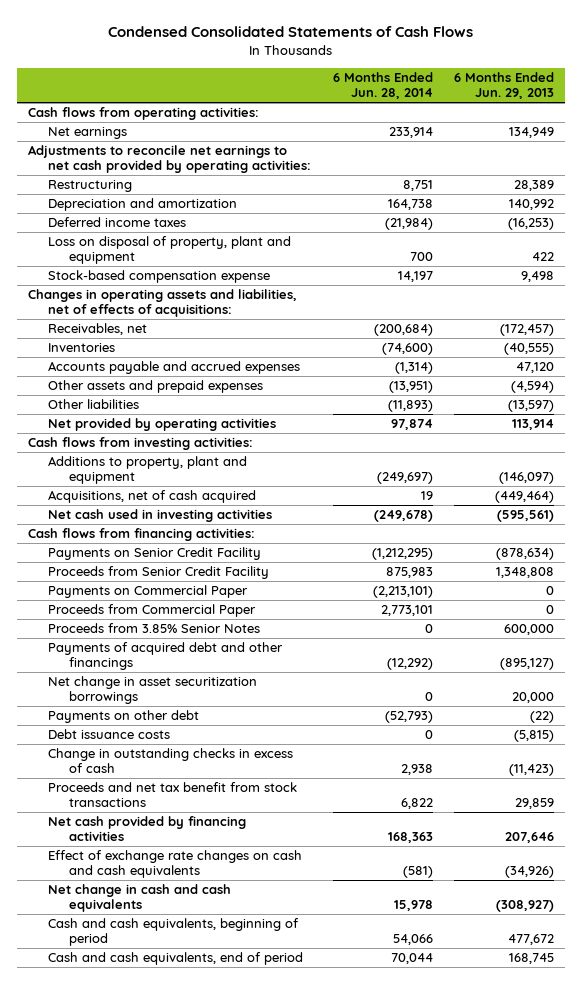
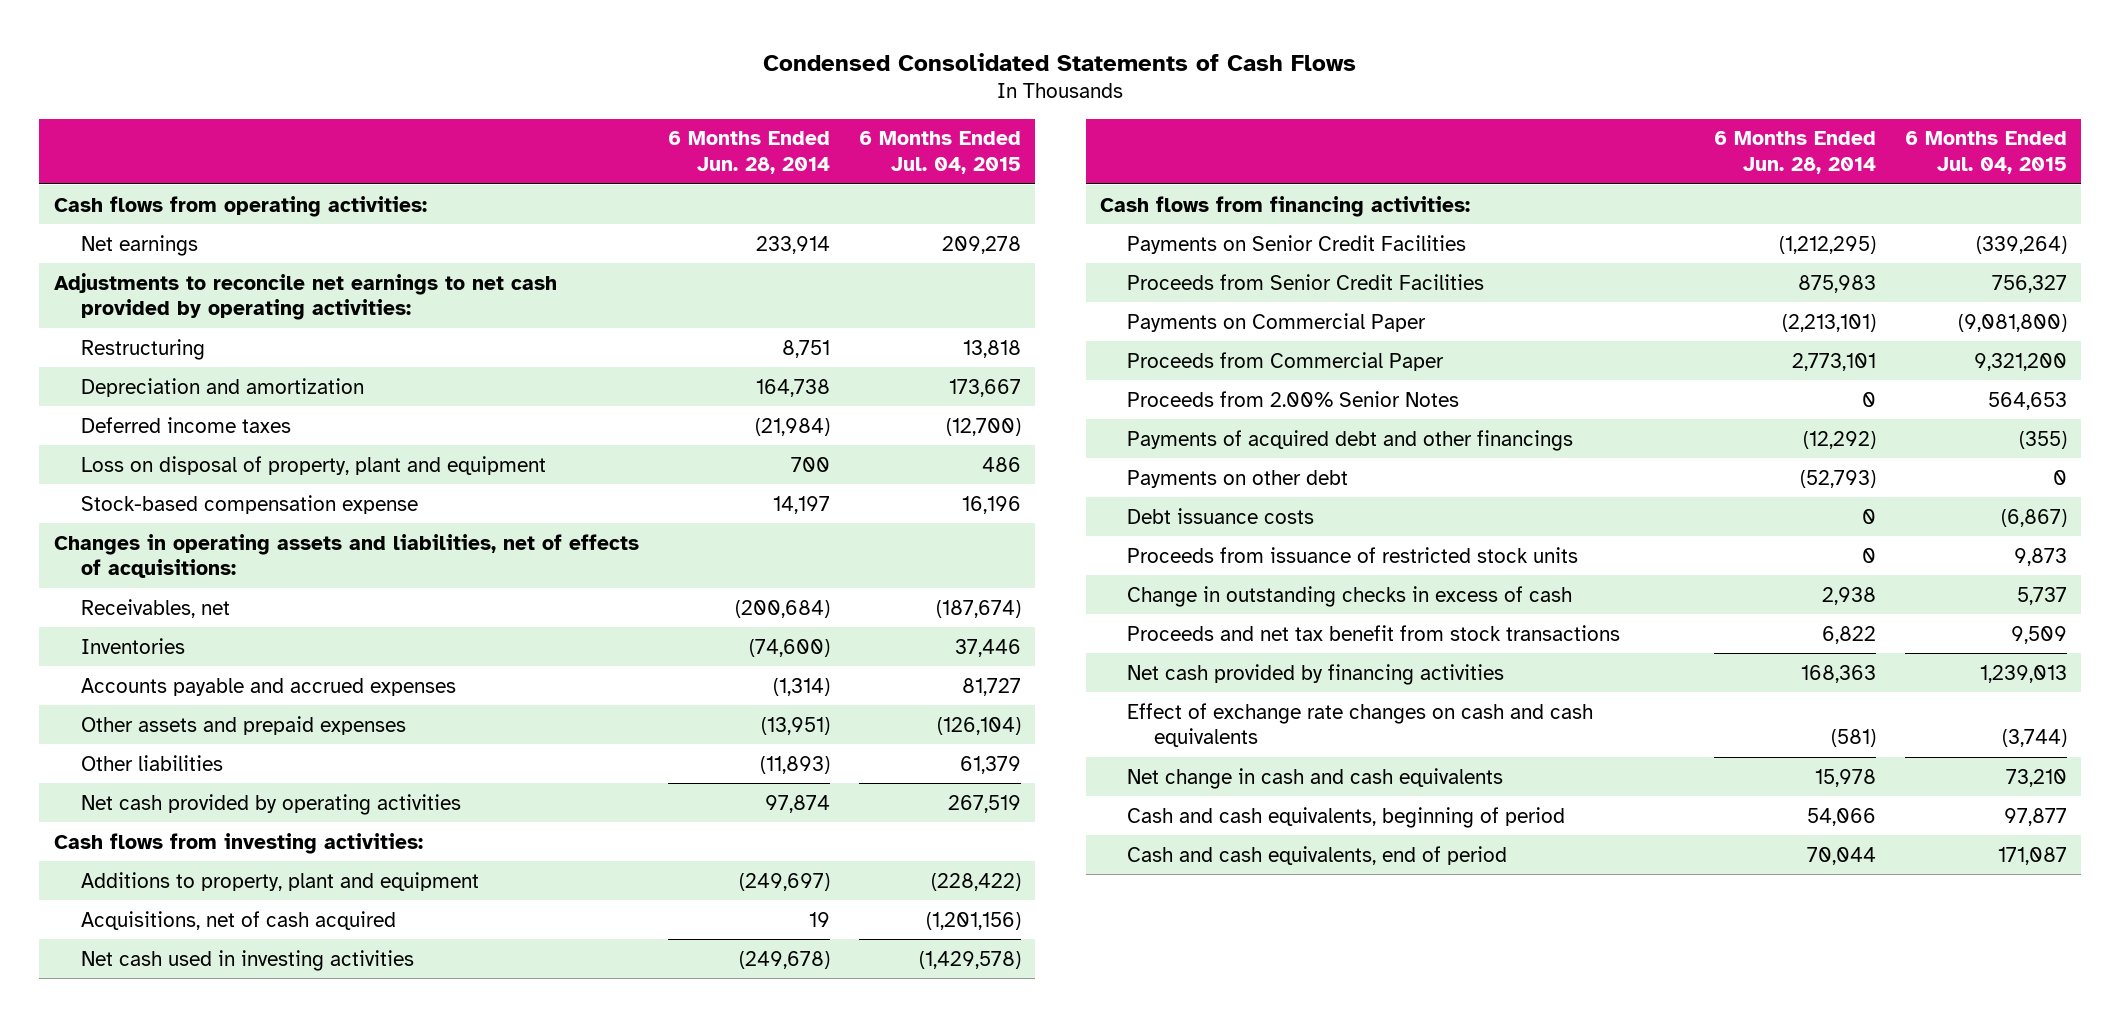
- | 6 Months Ended Jun. 28, 2014 | 6 Months Ended Jun. 29, 2013
+ | 6 Months Ended Jun. 28, 2014 | 6 Months Ended Jul. 04, 2015
- Net provided by operating activities | 97,874 | 113,914
+ Net cash provided by operating activities | 97,874 | 267,519
- Payments on Senior Credit Facility | (1,212,295) | (878,634)
- Proceeds from Senior Credit Facility | 875,983 | 1,348,808
+ Payments on Senior Credit Facilities | (1,212,295) | (339,264)
+ Proceeds from Senior Credit Facilities | 875,983 | 756,327
- Proceeds from 3.85% Senior Notes | 0 | 600,000
+ Proceeds from 2.00% Senior Notes | 0 | 564,653
- Net change in asset securitization borrowings | 0 | 20,000
+ Proceeds from issuance of restricted stock units | 0 | 9,873

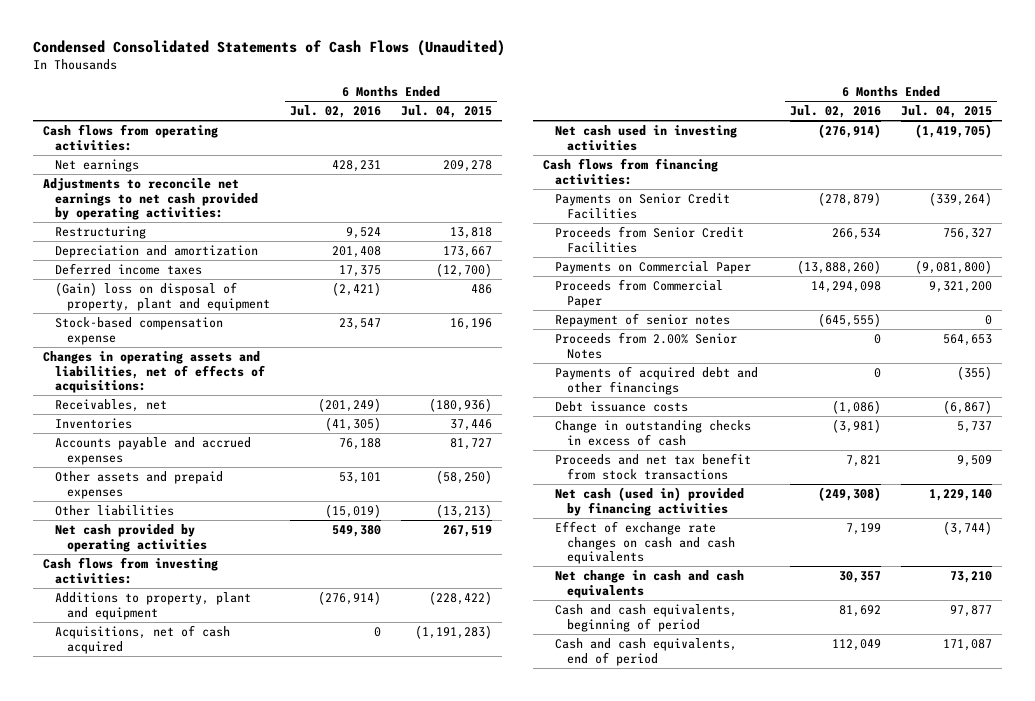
- Condensed Consolidated Statements of Cash Flows
+ Condensed Consolidated Statements of Cash Flows (Unaudited)
- | 6 Months Ended Jun. 28, 2014 | 6 Months Ended Jul. 04, 2015
+ | 6 Months Ended Jul. 02, 2016 | 6 Months Ended Jul. 04, 2015
- Loss on disposal of property, plant and equipment | 700 | 486
+ (Gain) loss on disposal of property, plant and equipment | (2,421) | 486
- Receivables, net | (200,684) | (187,674)
+ Receivables, net | (201,249) | (180,936)
- Other assets and prepaid expenses | (13,951) | (126,104)
- Other liabilities | (11,893) | 61,379
+ Other assets and prepaid expenses | 53,101 | (58,250)
+ Other liabilities | (15,019) | (13,213)
- Acquisitions, net of cash acquired | 19 | (1,201,156)
- Net cash used in investing activities | (249,678) | (1,429,578)
+ Acquisitions, net of cash acquired | 0 | (1,191,283)
+ Net cash used in investing activities | (276,914) | (1,419,705)
+ Repayment of senior notes | (645,555) | 0
- Payments on other debt | (52,793) | 0
- Proceeds from issuance of restricted stock units | 0 | 9,873
- Net cash provided by financing activities | 168,363 | 1,239,013
+ Net cash (used in) provided by financing activities | (249,308) | 1,229,140

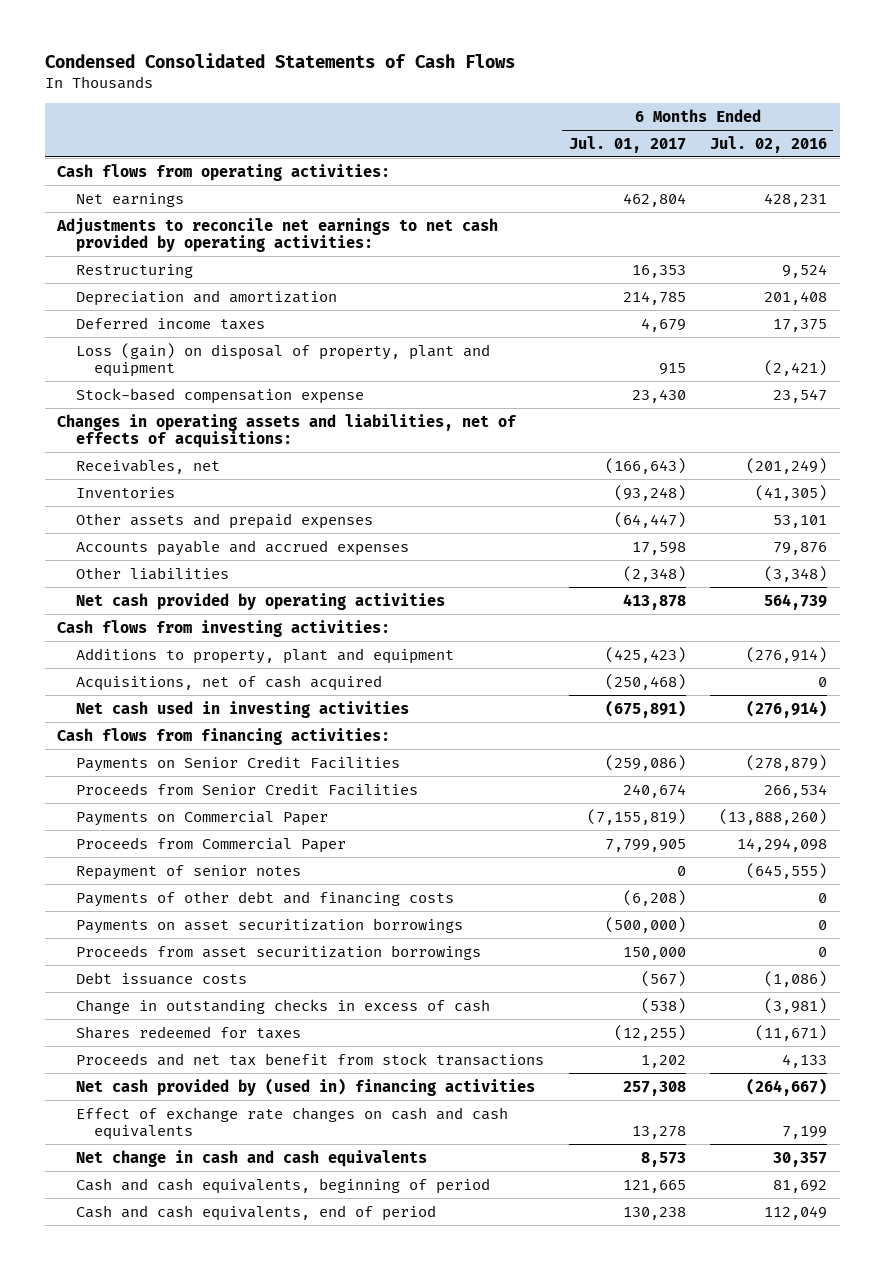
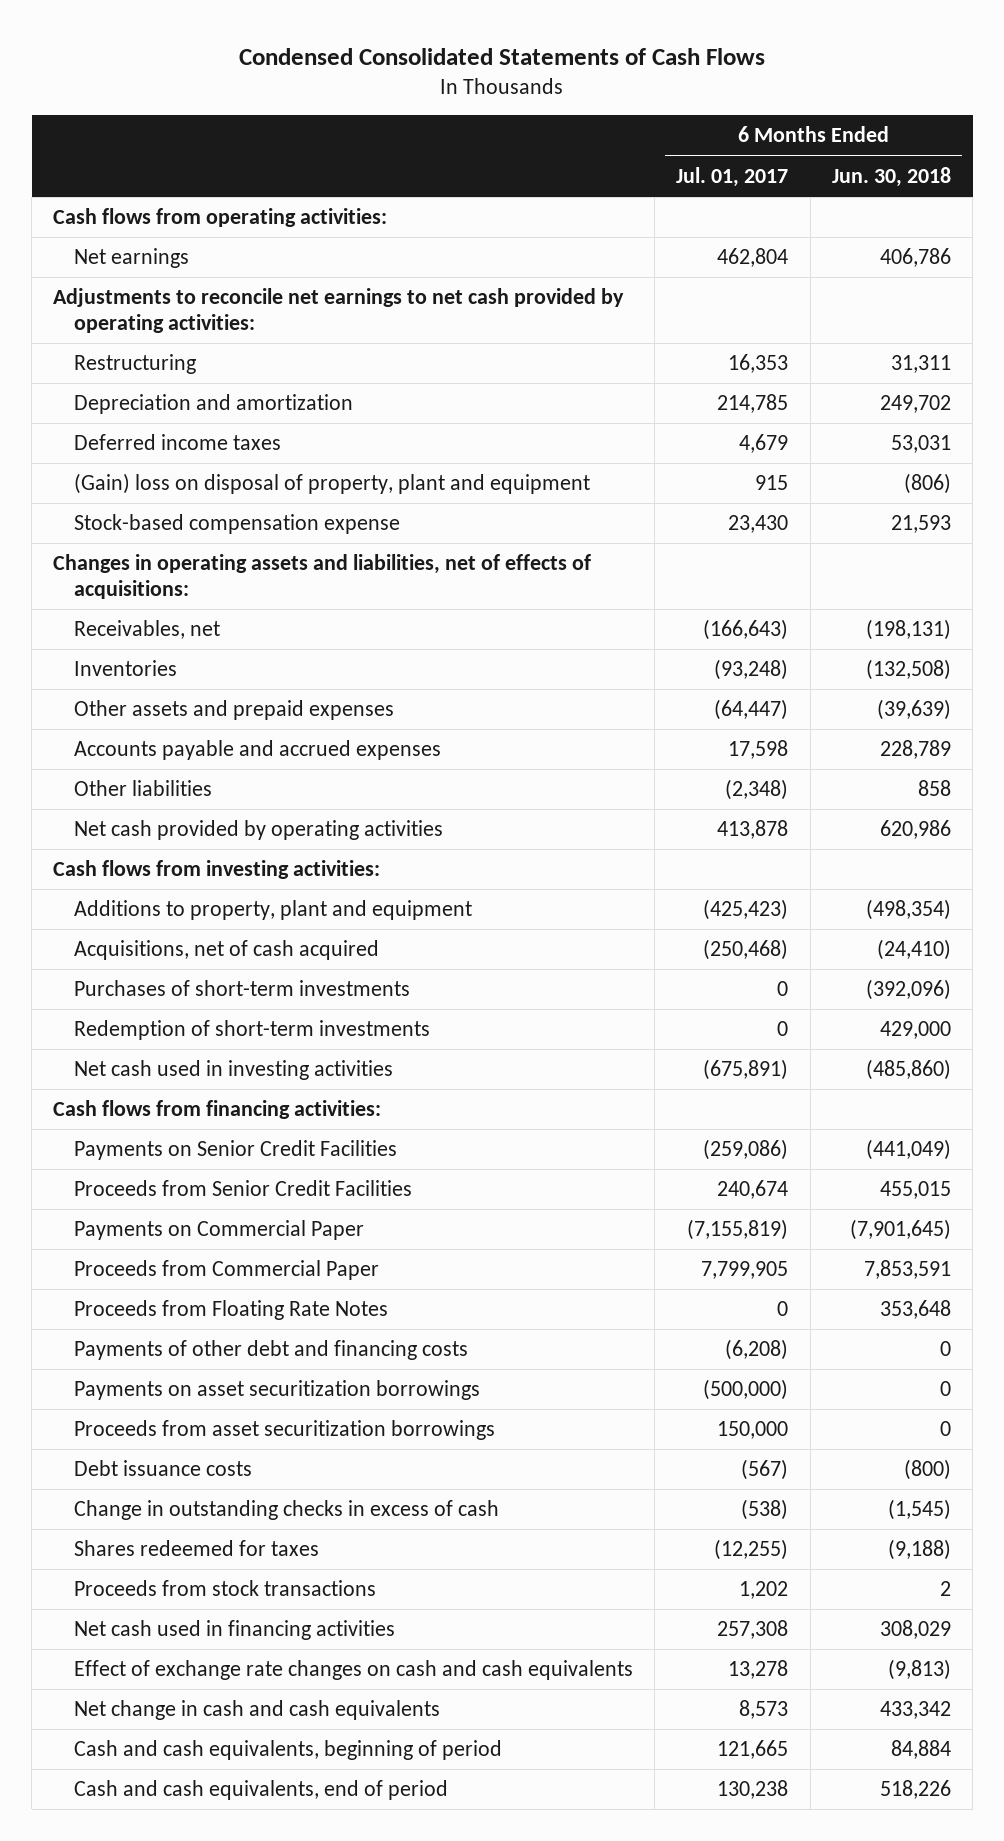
- | 6 Months Ended Jul. 01, 2017 | 6 Months Ended Jul. 02, 2016
+ | 6 Months Ended Jul. 01, 2017 | 6 Months Ended Jun. 30, 2018
- Loss (gain) on disposal of property, plant and equipment | 915 | (2,421)
+ (Gain) loss on disposal of property, plant and equipment | 915 | (806)
+ Purchases of short-term investments | 0 | (392,096)
+ Redemption of short-term investments | 0 | 429,000
- Repayment of senior notes | 0 | (645,555)
+ Proceeds from Floating Rate Notes | 0 | 353,648
- Proceeds and net tax benefit from stock transactions | 1,202 | 4,133
- Net cash provided by (used in) financing activities | 257,308 | (264,667)
+ Proceeds from stock transactions | 1,202 | 2
+ Net cash used in financing activities | 257,308 | 308,029

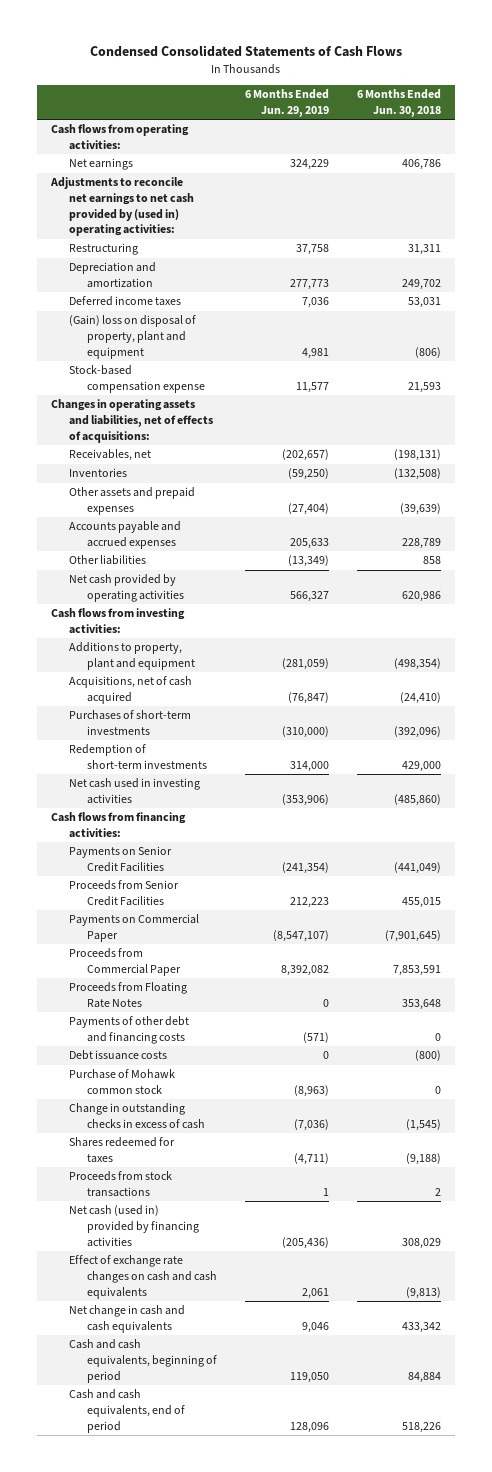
- | 6 Months Ended Jul. 01, 2017 | 6 Months Ended Jun. 30, 2018
+ | 6 Months Ended Jun. 29, 2019 | 6 Months Ended Jun. 30, 2018
- Adjustments to reconcile net earnings to net cash provided by operating activities:
+ Adjustments to reconcile net earnings to net cash provided by (used in) operating activities:
- Payments on asset securitization borrowings | (500,000) | 0
- Proceeds from asset securitization borrowings | 150,000 | 0
+ Purchase of Mohawk common stock | (8,963) | 0
- Net cash used in financing activities | 257,308 | 308,029
+ Net cash (used in) provided by financing activities | (205,436) | 308,029

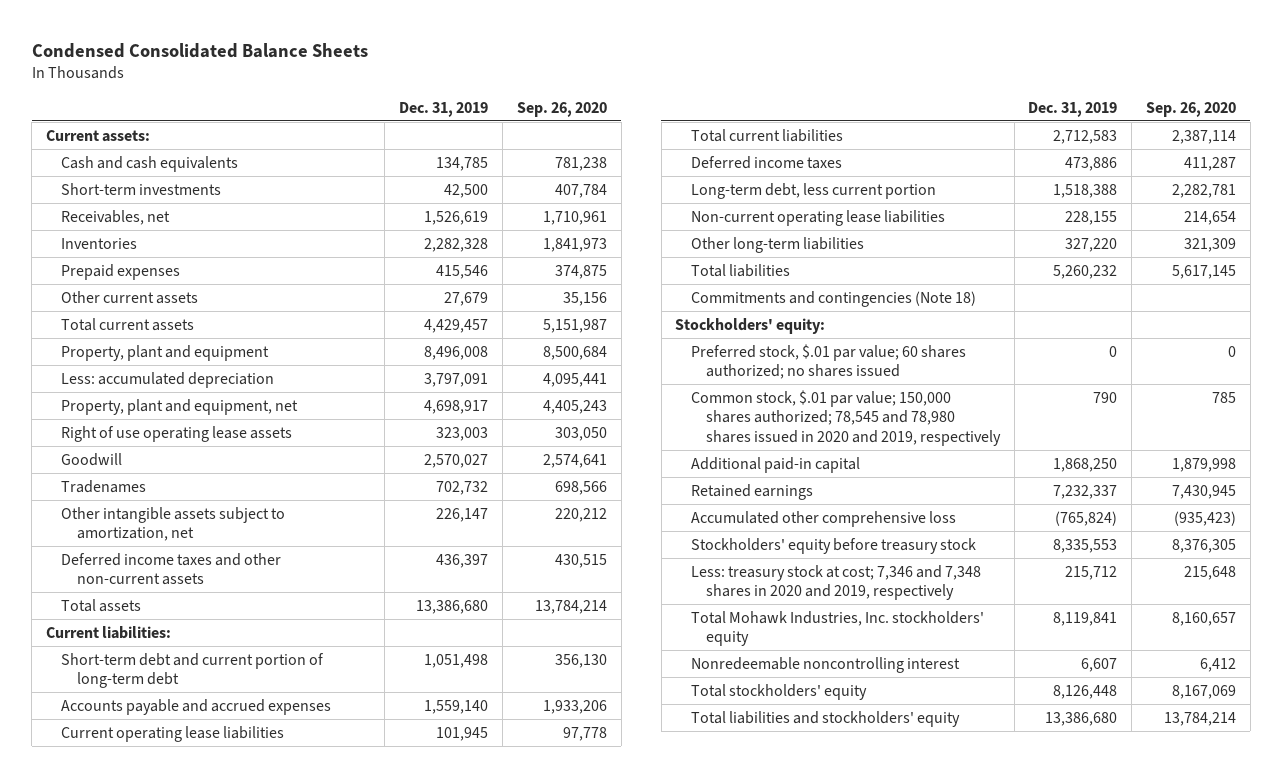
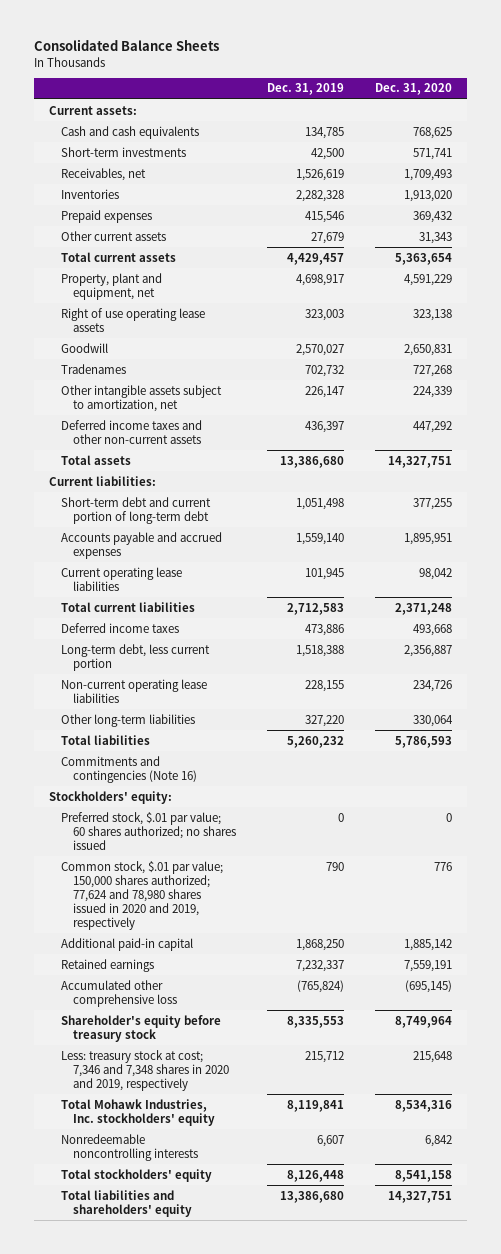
- Condensed Consolidated Balance Sheets
+ Consolidated Balance Sheets
- | Dec. 31, 2019 | Sep. 26, 2020
+ | Dec. 31, 2019 | Dec. 31, 2020
- Property, plant and equipment | 8,496,008 | 8,500,684
- Less: accumulated depreciation | 3,797,091 | 4,095,441
- Commitments and contingencies (Note 18)
+ Commitments and contingencies (Note 16)
- Common stock, $.01 par value; 150,000 shares authorized; 78,545 and 78,980 shares issued in 2020 and 2019, respectively | 790 | 785
+ Common stock, $.01 par value; 150,000 shares authorized; 77,624 and 78,980 shares issued in 2020 and 2019, respectively | 790 | 776
- Stockholders' equity before treasury stock | 8,335,553 | 8,376,305
+ Shareholder's equity before treasury stock | 8,335,553 | 8,749,964
- Nonredeemable noncontrolling interest | 6,607 | 6,412
+ Nonredeemable noncontrolling interests | 6,607 | 6,842
- Total liabilities and stockholders' equity | 13,386,680 | 13,784,214
+ Total liabilities and shareholders' equity | 13,386,680 | 14,327,751

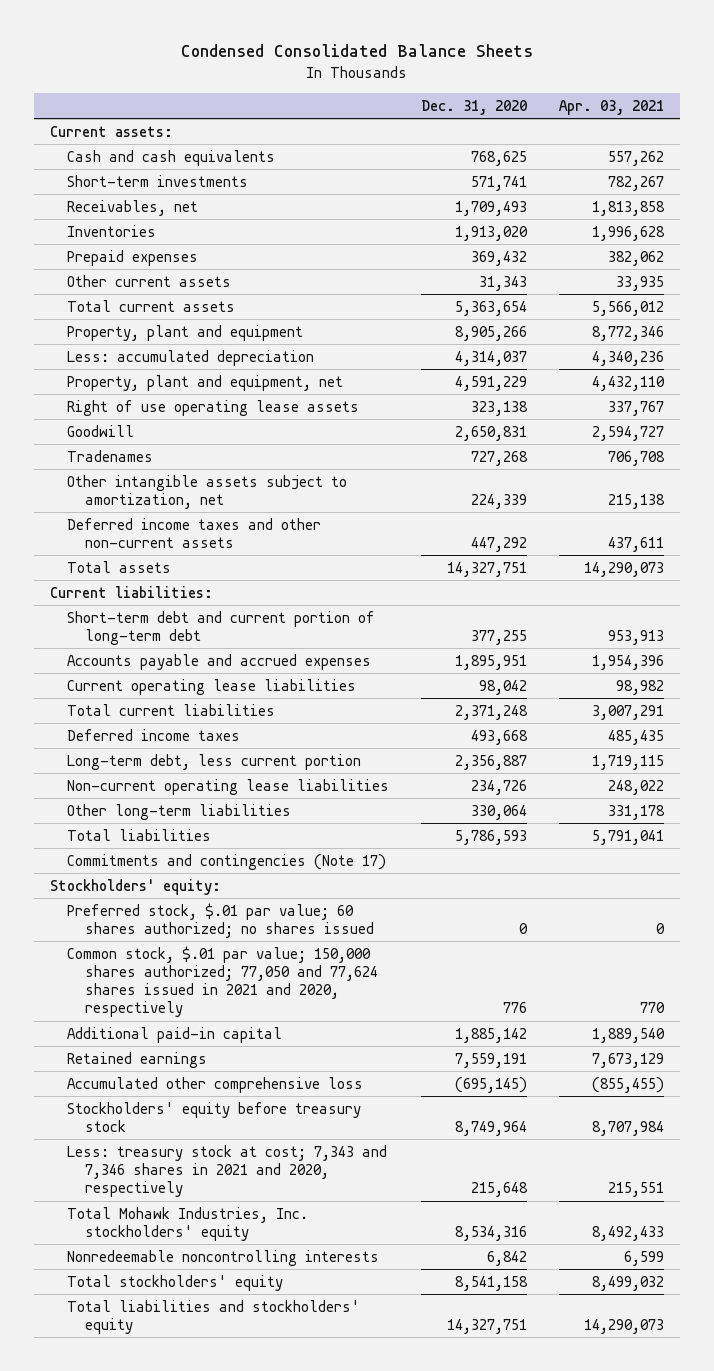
- Consolidated Balance Sheets
+ Condensed Consolidated Balance Sheets
- | Dec. 31, 2019 | Dec. 31, 2020
+ | Dec. 31, 2020 | Apr. 03, 2021
+ Property, plant and equipment | 8,905,266 | 8,772,346
+ Less: accumulated depreciation | 4,314,037 | 4,340,236
- Commitments and contingencies (Note 16)
+ Commitments and contingencies (Note 17)
- Common stock, $.01 par value; 150,000 shares authorized; 77,624 and 78,980 shares issued in 2020 and 2019, respectively | 790 | 776
+ Common stock, $.01 par value; 150,000 shares authorized; 77,050 and 77,624 shares issued in 2021 and 2020, respectively | 776 | 770
- Shareholder's equity before treasury stock | 8,335,553 | 8,749,964
- Less: treasury stock at cost; 7,346 and 7,348 shares in 2020 and 2019, respectively | 215,712 | 215,648
+ Stockholders' equity before treasury stock | 8,749,964 | 8,707,984
+ Less: treasury stock at cost; 7,343 and 7,346 shares in 2021 and 2020, respectively | 215,648 | 215,551
- Total liabilities and shareholders' equity | 13,386,680 | 14,327,751
+ Total liabilities and stockholders' equity | 14,327,751 | 14,290,073

